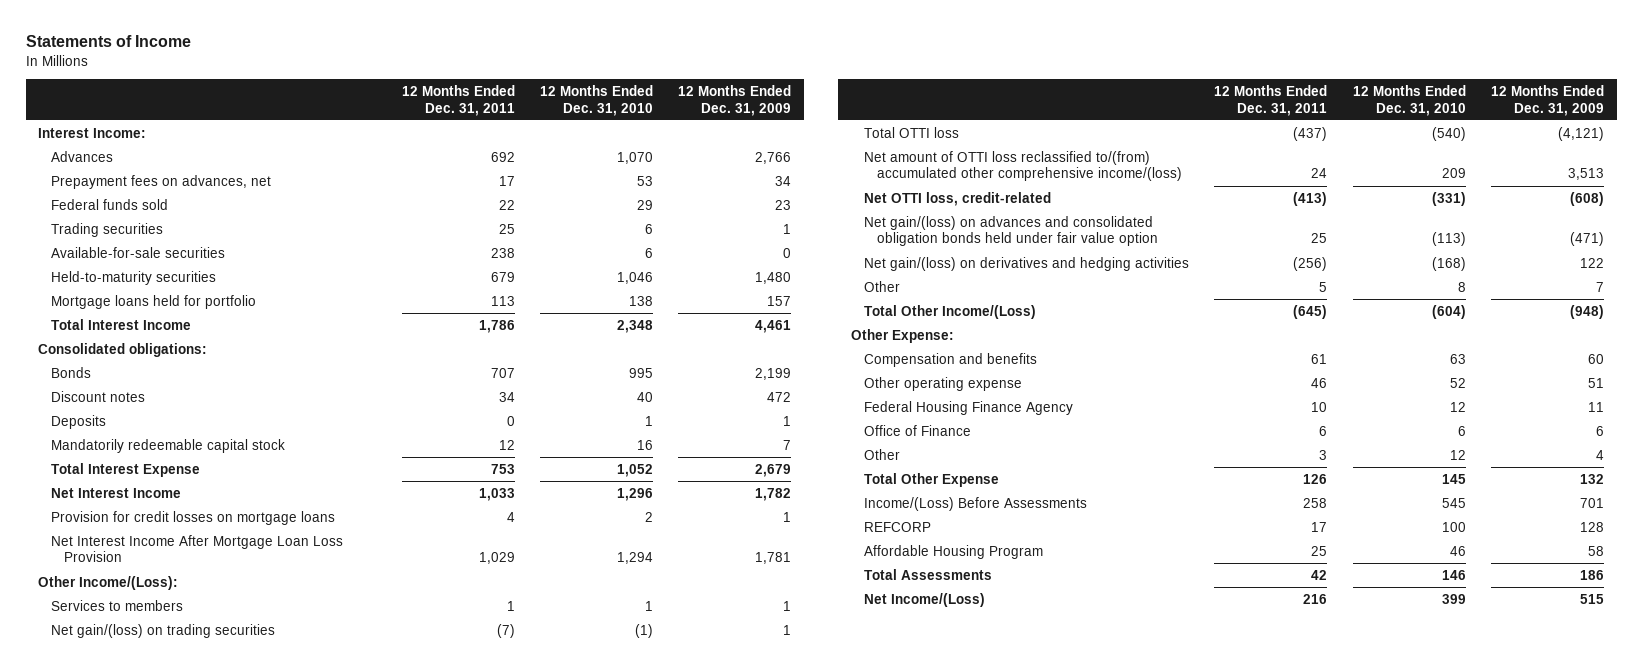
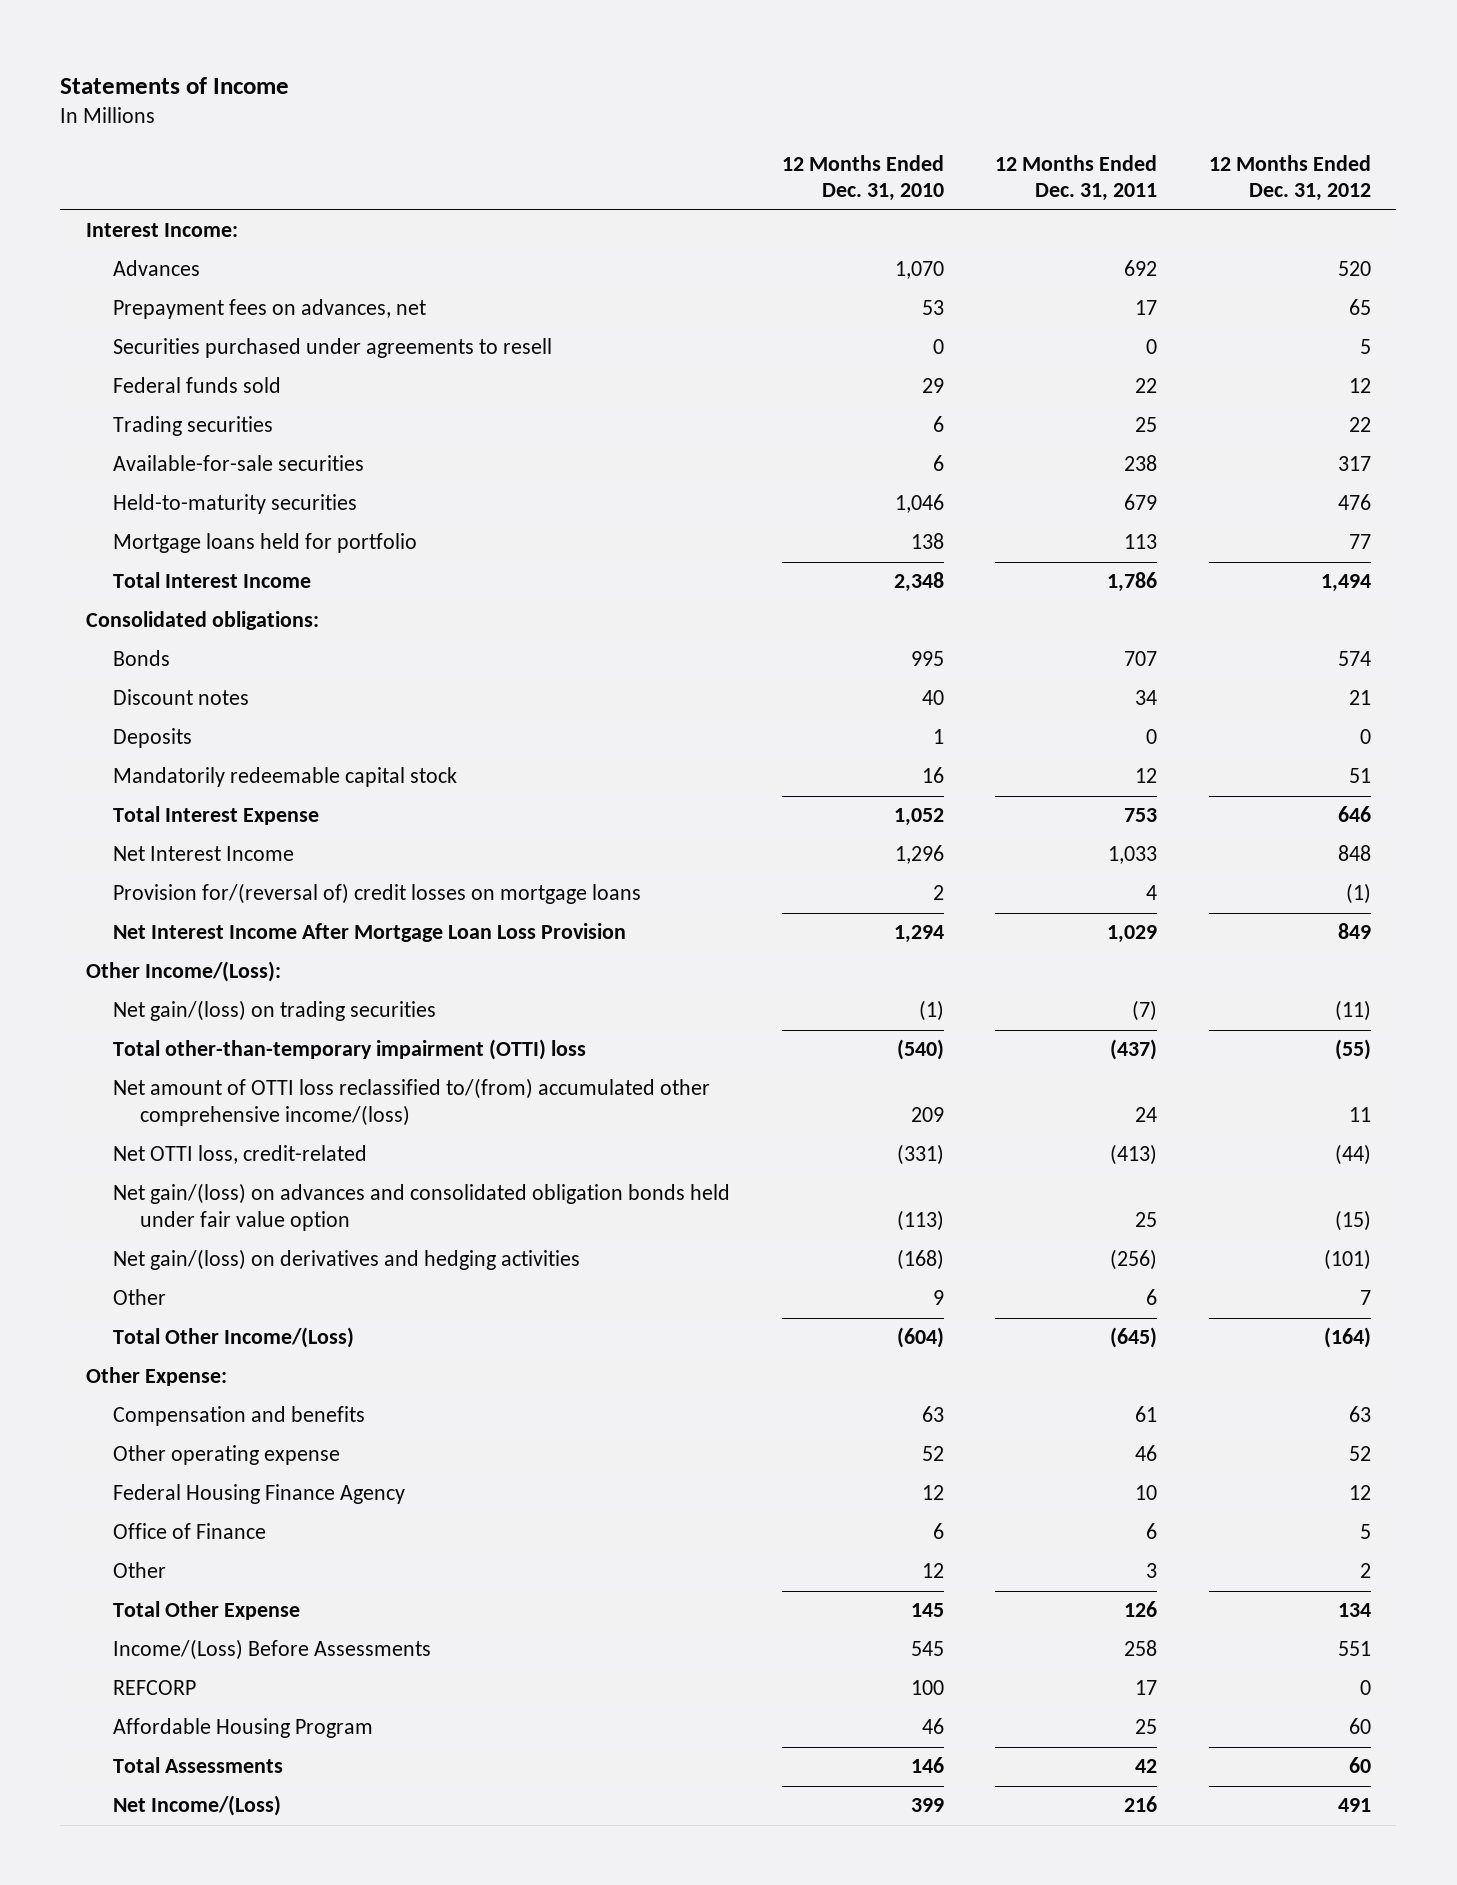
- | 12 Months Ended Dec. 31, 2011 | 12 Months Ended Dec. 31, 2010 | 12 Months Ended Dec. 31, 2009
+ | 12 Months Ended Dec. 31, 2010 | 12 Months Ended Dec. 31, 2011 | 12 Months Ended Dec. 31, 2012
+ Securities purchased under agreements to resell | 0 | 0 | 5
- Provision for credit losses on mortgage loans | 4 | 2 | 1
+ Provision for/(reversal of) credit losses on mortgage loans | 2 | 4 | (1)
- Services to members | 1 | 1 | 1
- Total OTTI loss | (437) | (540) | (4,121)
+ Total other-than-temporary impairment (OTTI) loss | (540) | (437) | (55)
- Other | 5 | 8 | 7
+ Other | 9 | 6 | 7

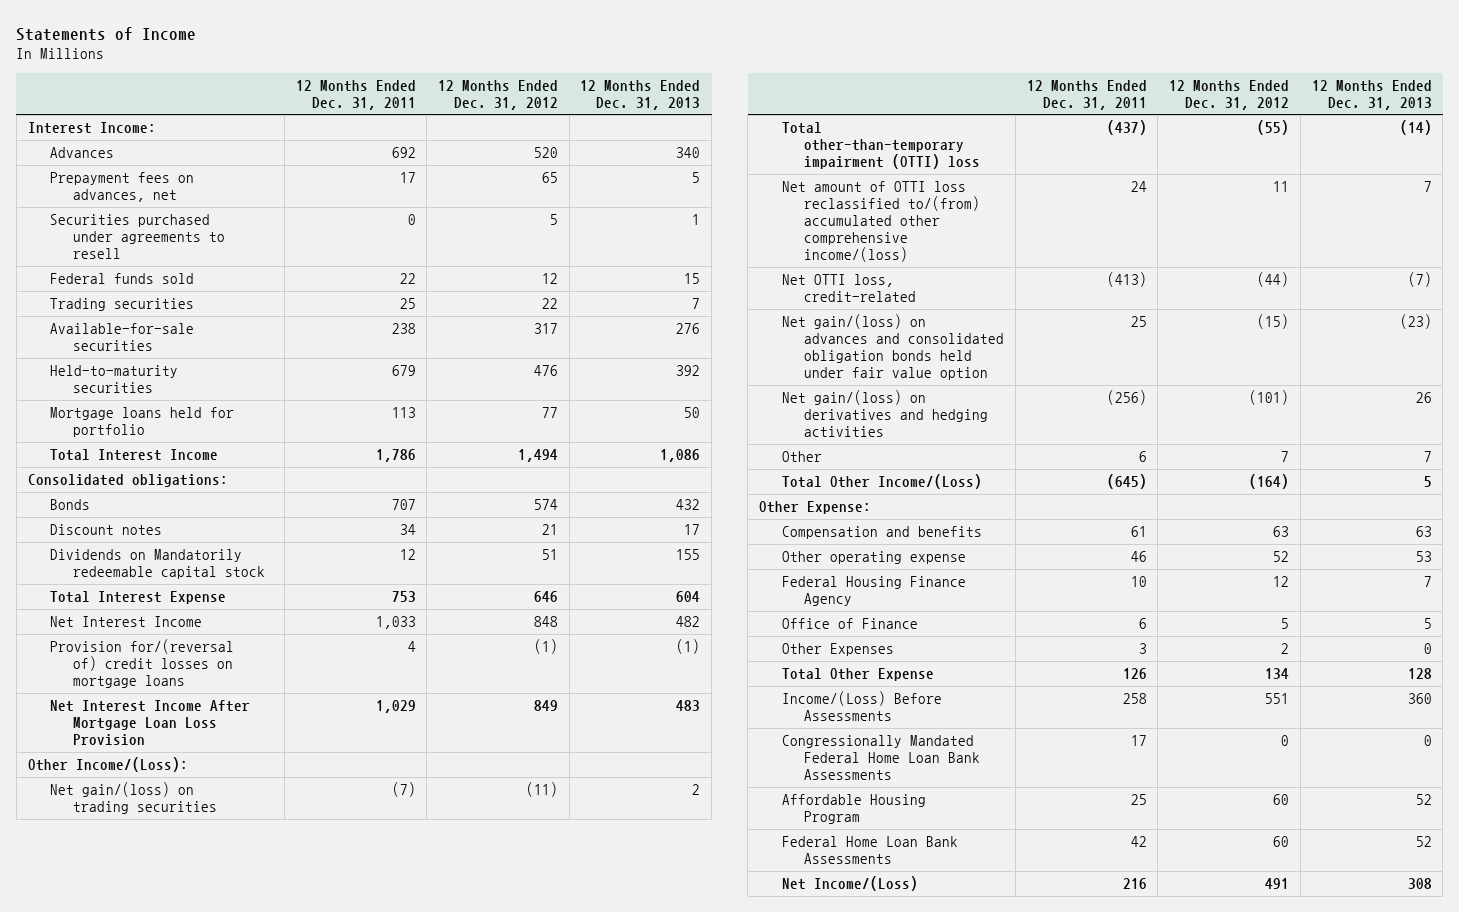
- | 12 Months Ended Dec. 31, 2010 | 12 Months Ended Dec. 31, 2011 | 12 Months Ended Dec. 31, 2012
+ | 12 Months Ended Dec. 31, 2011 | 12 Months Ended Dec. 31, 2012 | 12 Months Ended Dec. 31, 2013
- Deposits | 1 | 0 | 0
- Mandatorily redeemable capital stock | 16 | 12 | 51
+ Dividends on Mandatorily redeemable capital stock | 12 | 51 | 155
- Other | 12 | 3 | 2
+ Other Expenses | 3 | 2 | 0
- REFCORP | 100 | 17 | 0
+ Congressionally Mandated Federal Home Loan Bank Assessments | 17 | 0 | 0
- Total Assessments | 146 | 42 | 60
+ Federal Home Loan Bank Assessments | 42 | 60 | 52

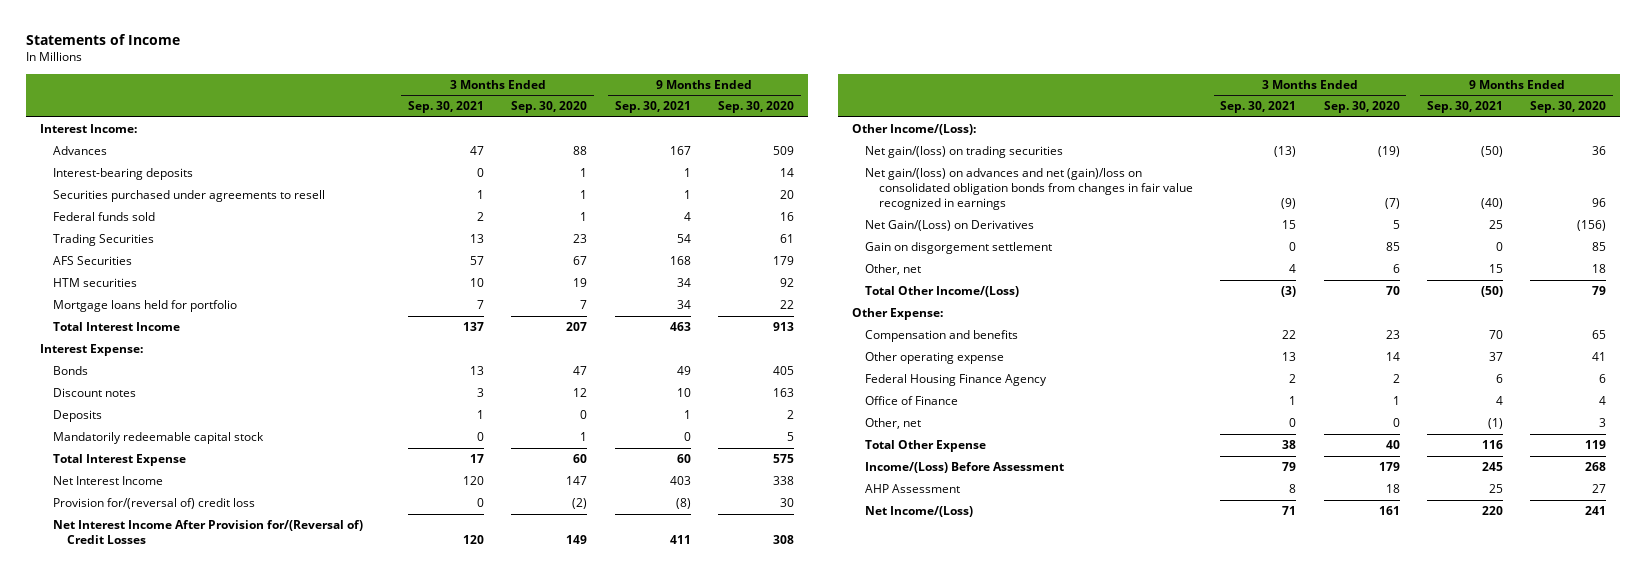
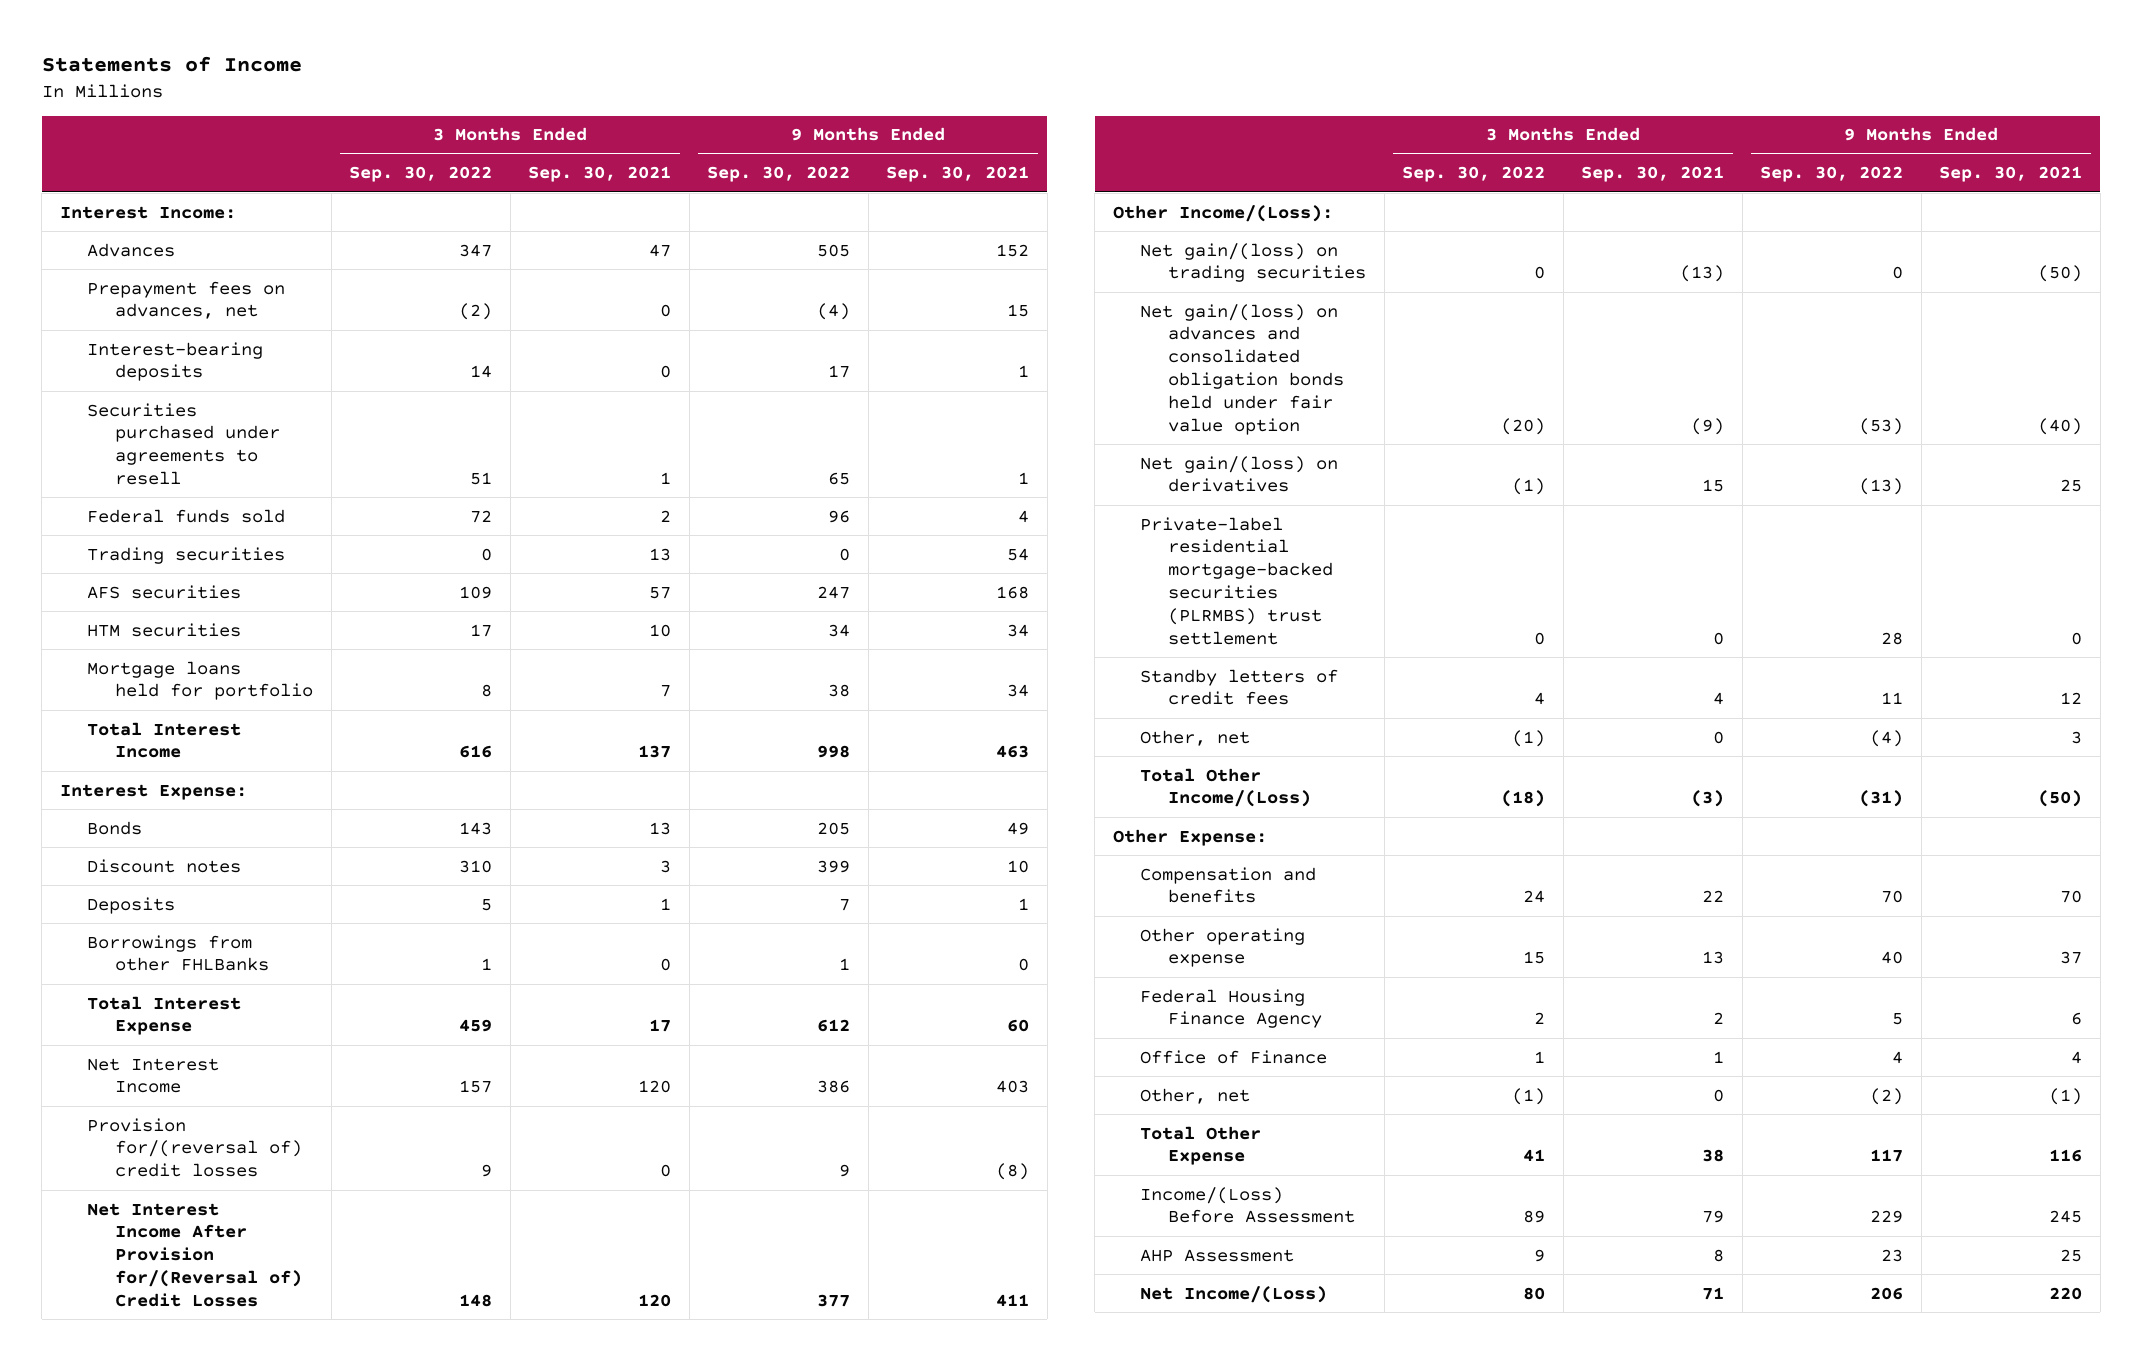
- | 3 Months Ended Sep. 30, 2021 | 3 Months Ended Sep. 30, 2020 | 9 Months Ended Sep. 30, 2021 | 9 Months Ended Sep. 30, 2020
+ | 3 Months Ended Sep. 30, 2022 | 3 Months Ended Sep. 30, 2021 | 9 Months Ended Sep. 30, 2022 | 9 Months Ended Sep. 30, 2021
- Advances | 47 | 88 | 167 | 509
+ Advances | 347 | 47 | 505 | 152
+ Prepayment fees on advances, net | (2) | 0 | (4) | 15
- Trading Securities | 13 | 23 | 54 | 61
- AFS Securities | 57 | 67 | 168 | 179
+ Trading securities | 0 | 13 | 0 | 54
+ AFS securities | 109 | 57 | 247 | 168
- Mandatorily redeemable capital stock | 0 | 1 | 0 | 5
+ Borrowings from other FHLBanks | 1 | 0 | 1 | 0
- Provision for/(reversal of) credit loss | 0 | (2) | (8) | 30
+ Provision for/(reversal of) credit losses | 9 | 0 | 9 | (8)
- Net gain/(loss) on advances and net (gain)/loss on consolidated obligation bonds from changes in fair value recognized in earnings | (9) | (7) | (40) | 96
- Net Gain/(Loss) on Derivatives | 15 | 5 | 25 | (156)
- Gain on disgorgement settlement | 0 | 85 | 0 | 85
- Other, net | 4 | 6 | 15 | 18
+ Net gain/(loss) on advances and consolidated obligation bonds held under fair value option | (20) | (9) | (53) | (40)
+ Net gain/(loss) on derivatives | (1) | 15 | (13) | 25
+ Private-label residential mortgage-backed securities (PLRMBS) trust settlement | 0 | 0 | 28 | 0
+ Standby letters of credit fees | 4 | 4 | 11 | 12
+ Other, net | (1) | 0 | (4) | 3

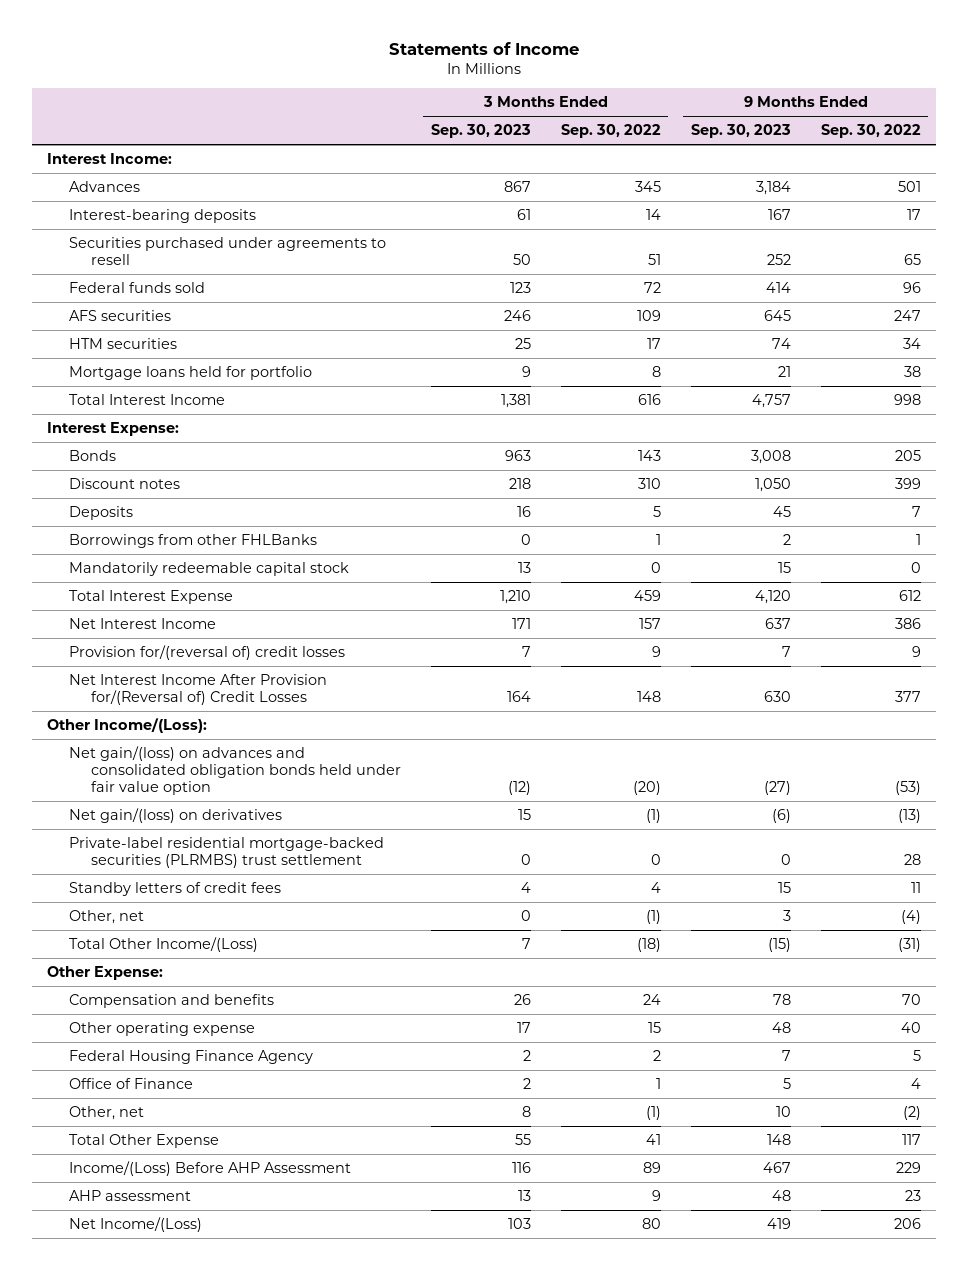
- | 3 Months Ended Sep. 30, 2022 | 3 Months Ended Sep. 30, 2021 | 9 Months Ended Sep. 30, 2022 | 9 Months Ended Sep. 30, 2021
+ | 3 Months Ended Sep. 30, 2023 | 3 Months Ended Sep. 30, 2022 | 9 Months Ended Sep. 30, 2023 | 9 Months Ended Sep. 30, 2022
- Advances | 347 | 47 | 505 | 152
- Prepayment fees on advances, net | (2) | 0 | (4) | 15
+ Advances | 867 | 345 | 3,184 | 501
- Trading securities | 0 | 13 | 0 | 54
+ Mandatorily redeemable capital stock | 13 | 0 | 15 | 0
- Net gain/(loss) on trading securities | 0 | (13) | 0 | (50)
- Income/(Loss) Before Assessment | 89 | 79 | 229 | 245
- AHP Assessment | 9 | 8 | 23 | 25
+ Income/(Loss) Before AHP Assessment | 116 | 89 | 467 | 229
+ AHP assessment | 13 | 9 | 48 | 23

